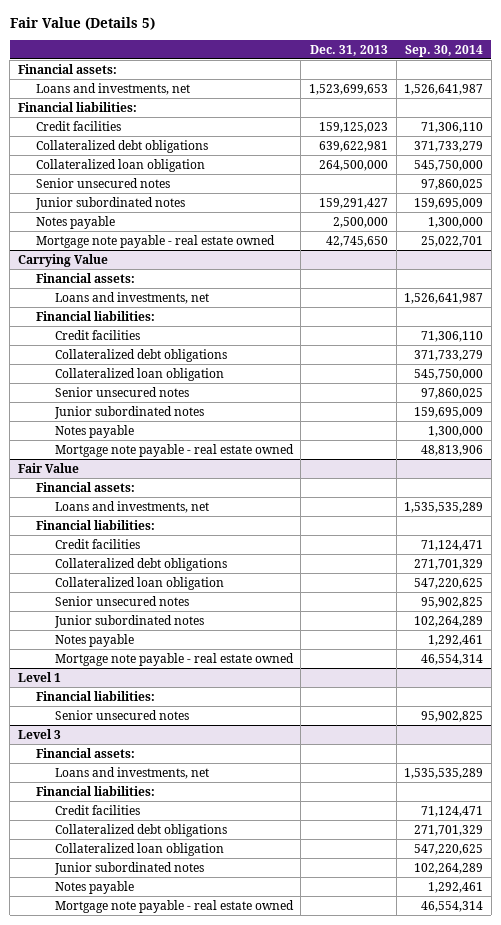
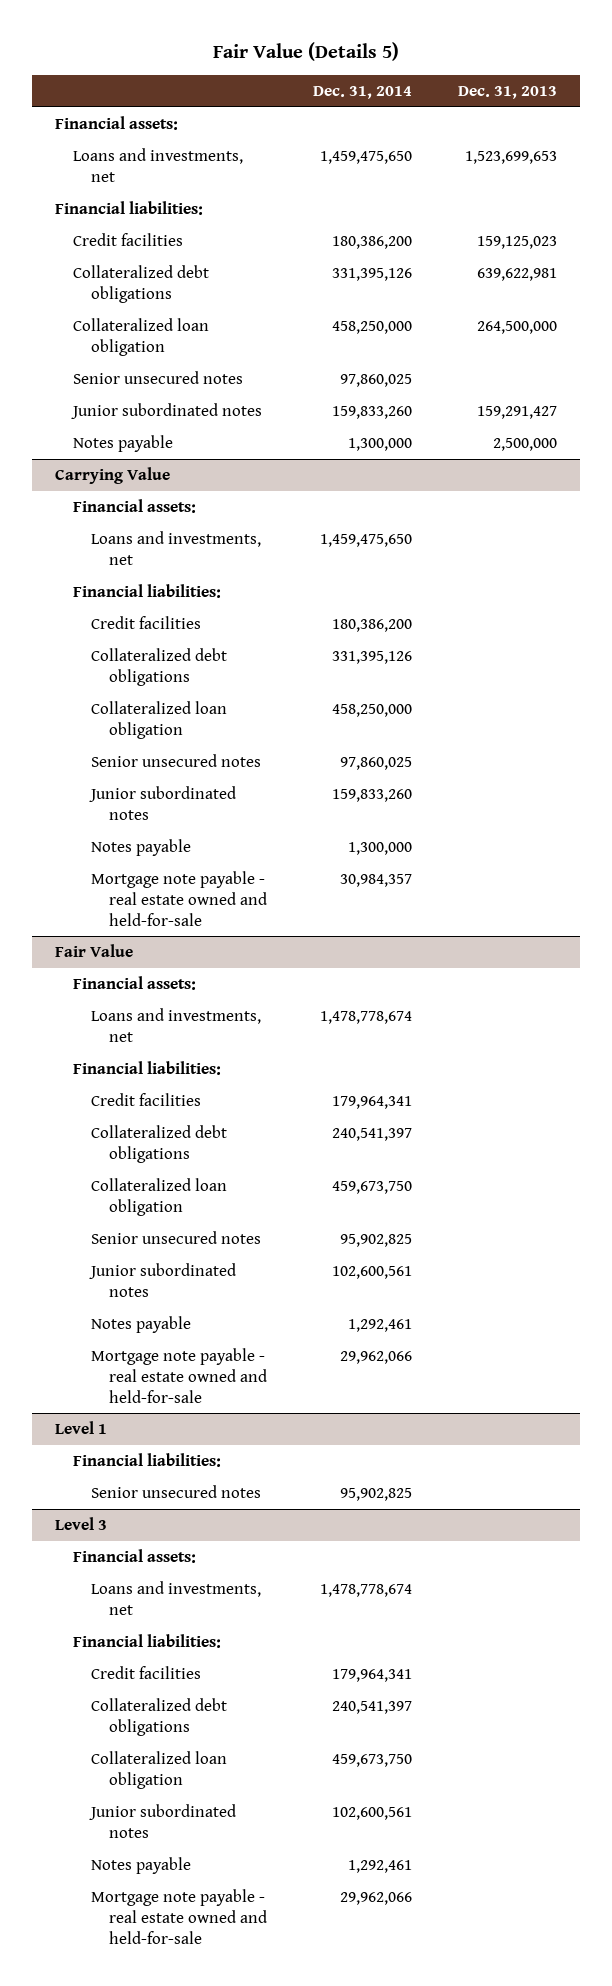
- | Dec. 31, 2013 | Sep. 30, 2014
+ | Dec. 31, 2014 | Dec. 31, 2013
- Mortgage note payable - real estate owned | 42,745,650 | 25,022,701
@ Carrying Value
- Mortgage note payable - real estate owned | | 48,813,906
+ Mortgage note payable - real estate owned and held-for-sale | 30,984,357 |
@ Fair Value
- Mortgage note payable - real estate owned | | 46,554,314
+ Mortgage note payable - real estate owned and held-for-sale | 29,962,066 |
@ Level 3
- Mortgage note payable - real estate owned | | 46,554,314
+ Mortgage note payable - real estate owned and held-for-sale | 29,962,066 |

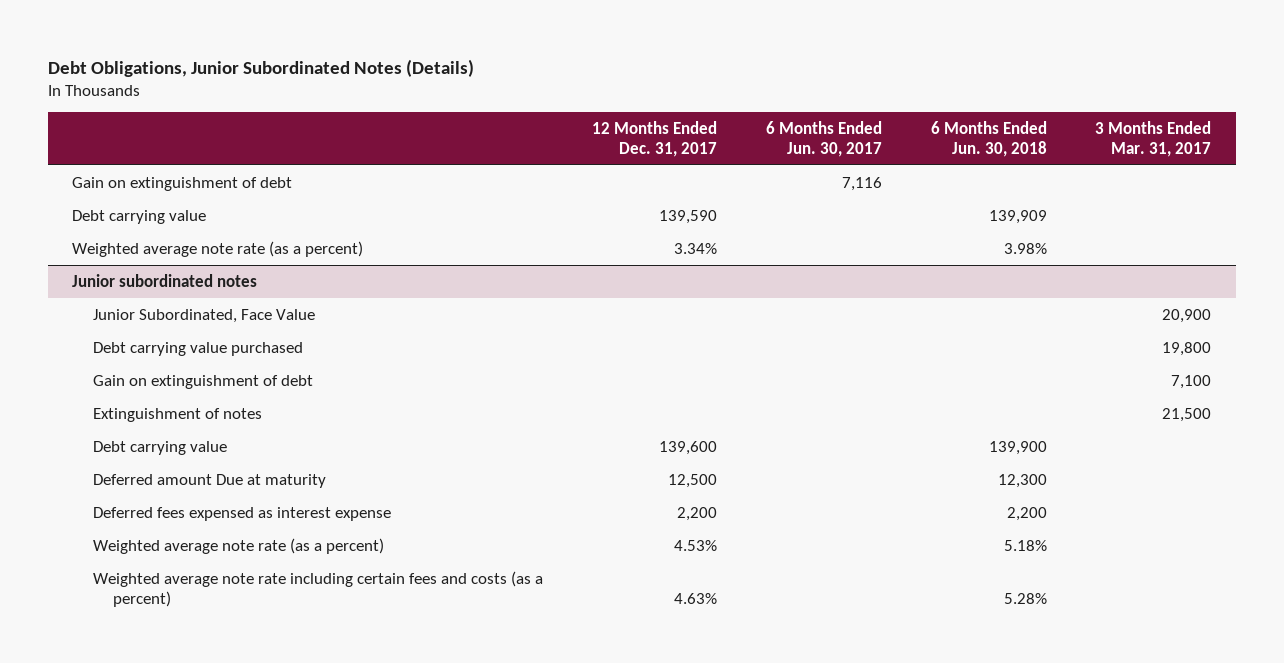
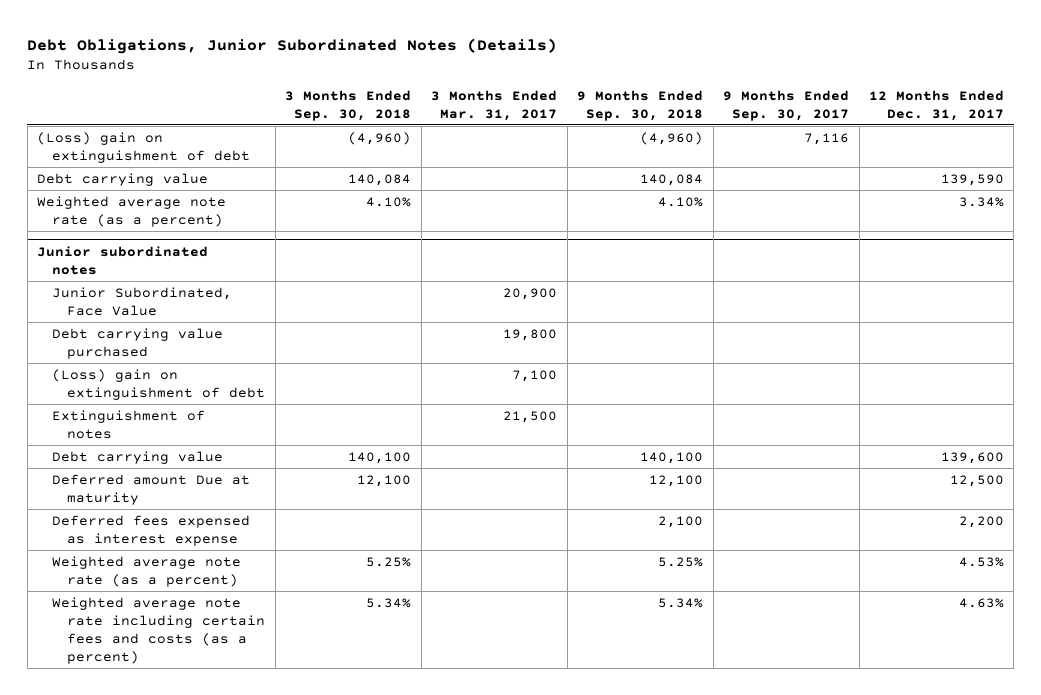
- | 12 Months Ended Dec. 31, 2017 | 6 Months Ended Jun. 30, 2017 | 6 Months Ended Jun. 30, 2018 | 3 Months Ended Mar. 31, 2017
+ | 3 Months Ended Sep. 30, 2018 | 3 Months Ended Mar. 31, 2017 | 9 Months Ended Sep. 30, 2018 | 9 Months Ended Sep. 30, 2017 | 12 Months Ended Dec. 31, 2017
- Gain on extinguishment of debt | | 7,116 | |
+ (Loss) gain on extinguishment of debt | (4,960) | | (4,960) | 7,116 |
@ Junior subordinated notes
- Gain on extinguishment of debt | | | | 7,100
+ (Loss) gain on extinguishment of debt | | 7,100 | | |

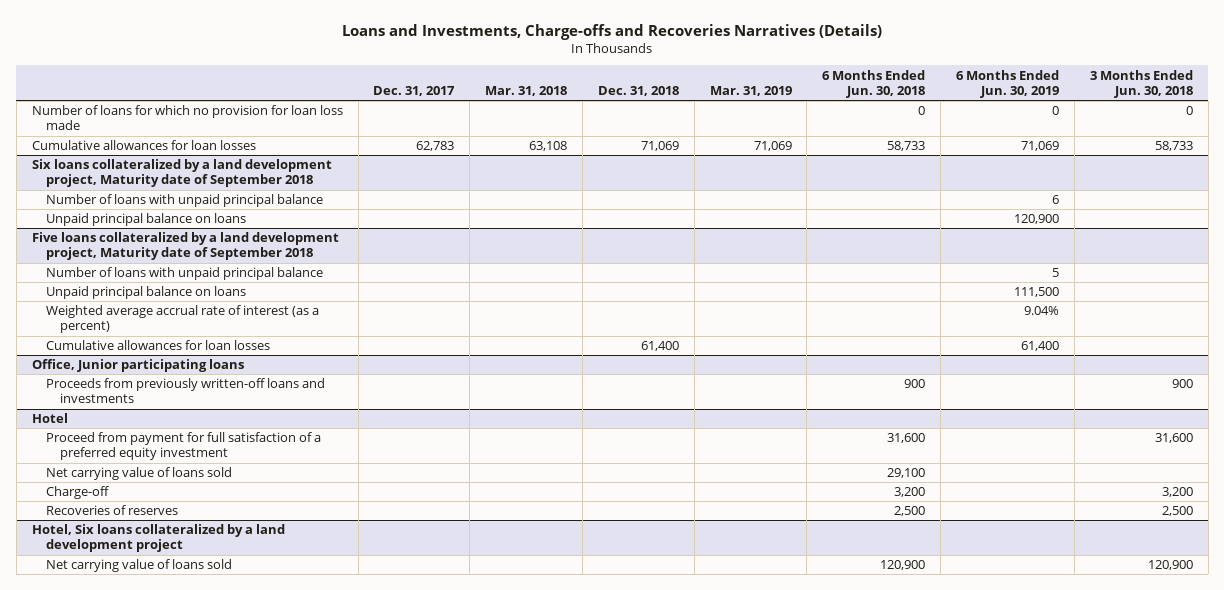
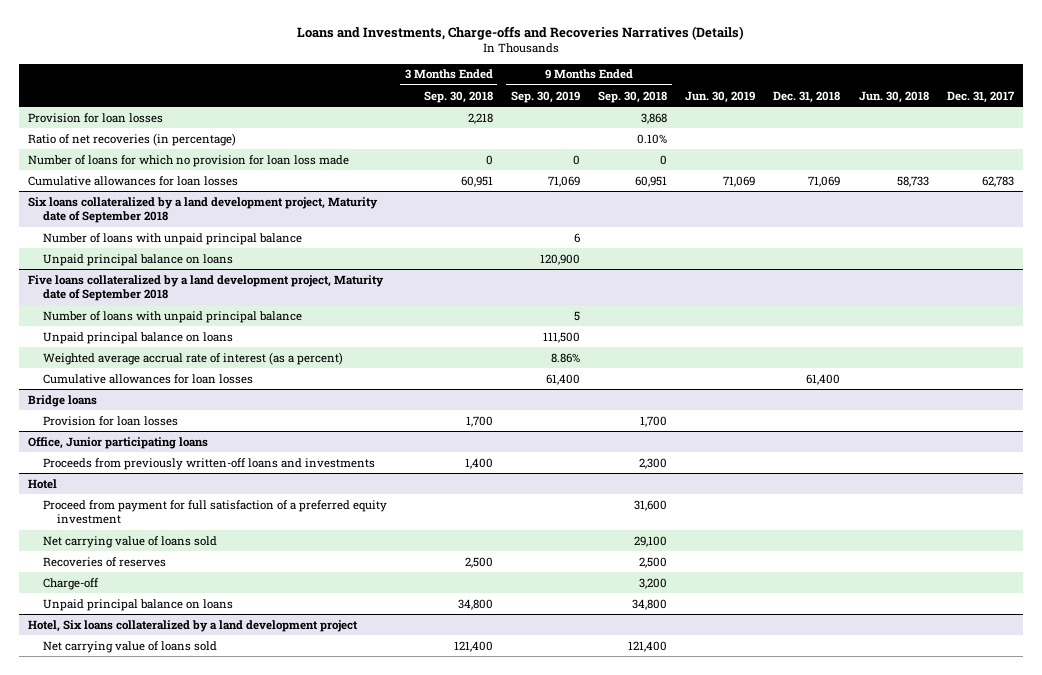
- | Dec. 31, 2017 | Mar. 31, 2018 | Dec. 31, 2018 | Mar. 31, 2019 | 6 Months Ended Jun. 30, 2018 | 6 Months Ended Jun. 30, 2019 | 3 Months Ended Jun. 30, 2018
+ | 3 Months Ended Sep. 30, 2018 | 9 Months Ended Sep. 30, 2019 | 9 Months Ended Sep. 30, 2018 | Jun. 30, 2019 | Dec. 31, 2018 | Jun. 30, 2018 | Dec. 31, 2017
+ Provision for loan losses | 2,218 | | 3,868 | | | |
+ Ratio of net recoveries (in percentage) | | | 0.10% | | | |
+ Bridge loans
+ Provision for loan losses | 1,700 | | 1,700 | | | |
@ Hotel
moved down: Charge-off | | | 3,200 | | | |
+ Unpaid principal balance on loans | 34,800 | | 34,800 | | | |

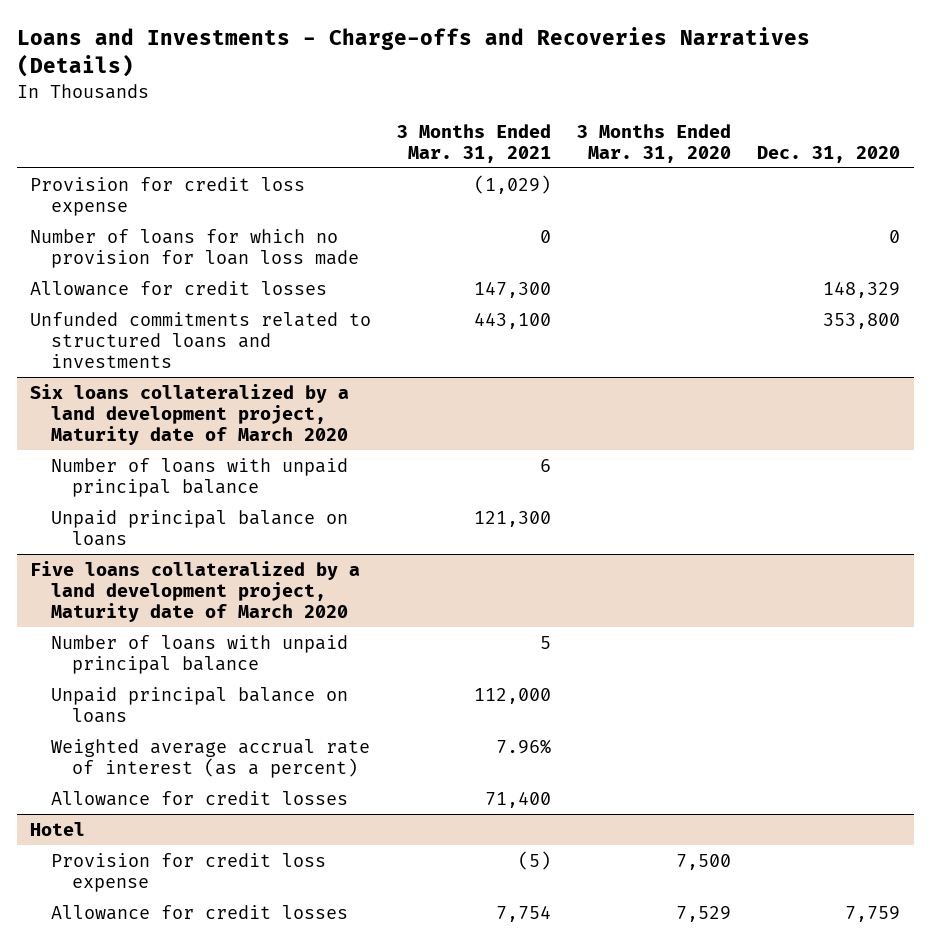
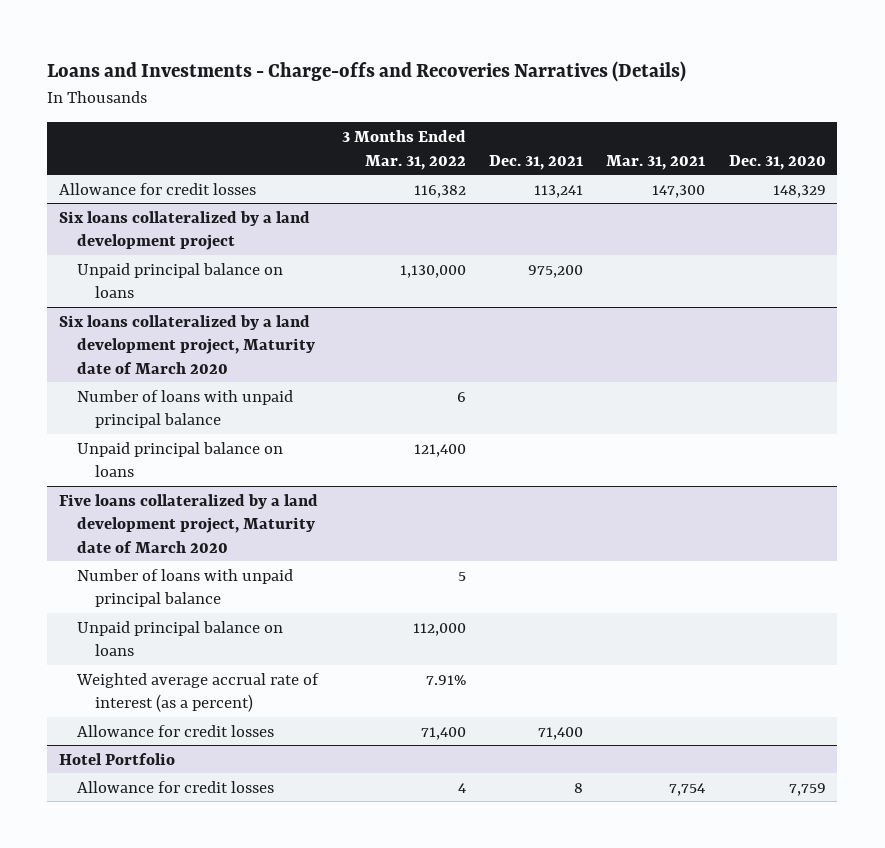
- | 3 Months Ended Mar. 31, 2021 | 3 Months Ended Mar. 31, 2020 | Dec. 31, 2020
+ | 3 Months Ended Mar. 31, 2022 | Dec. 31, 2021 | Mar. 31, 2021 | Dec. 31, 2020
- Provision for credit loss expense | (1,029) | |
- Number of loans for which no provision for loan loss made | 0 | | 0
- Unfunded commitments related to structured loans and investments | 443,100 | | 353,800
+ Six loans collateralized by a land development project
+ Unpaid principal balance on loans | 1,130,000 | 975,200 | |
- Hotel
- Provision for credit loss expense | (5) | 7,500 |
+ Hotel Portfolio

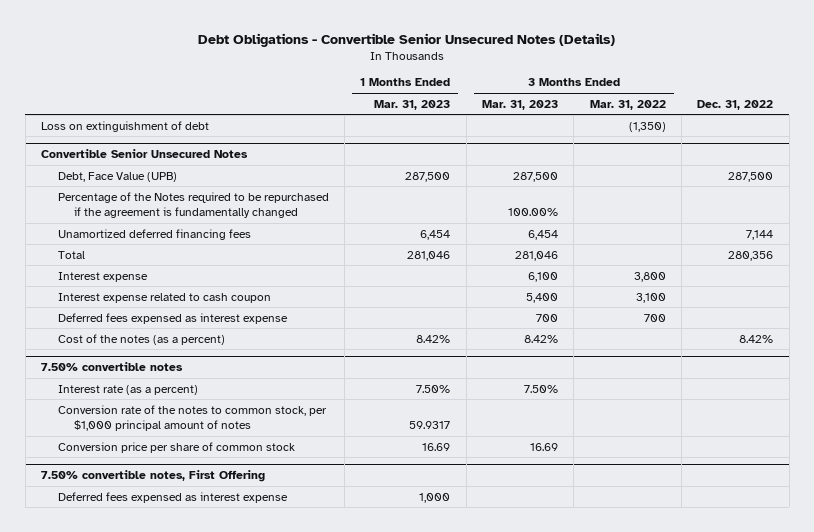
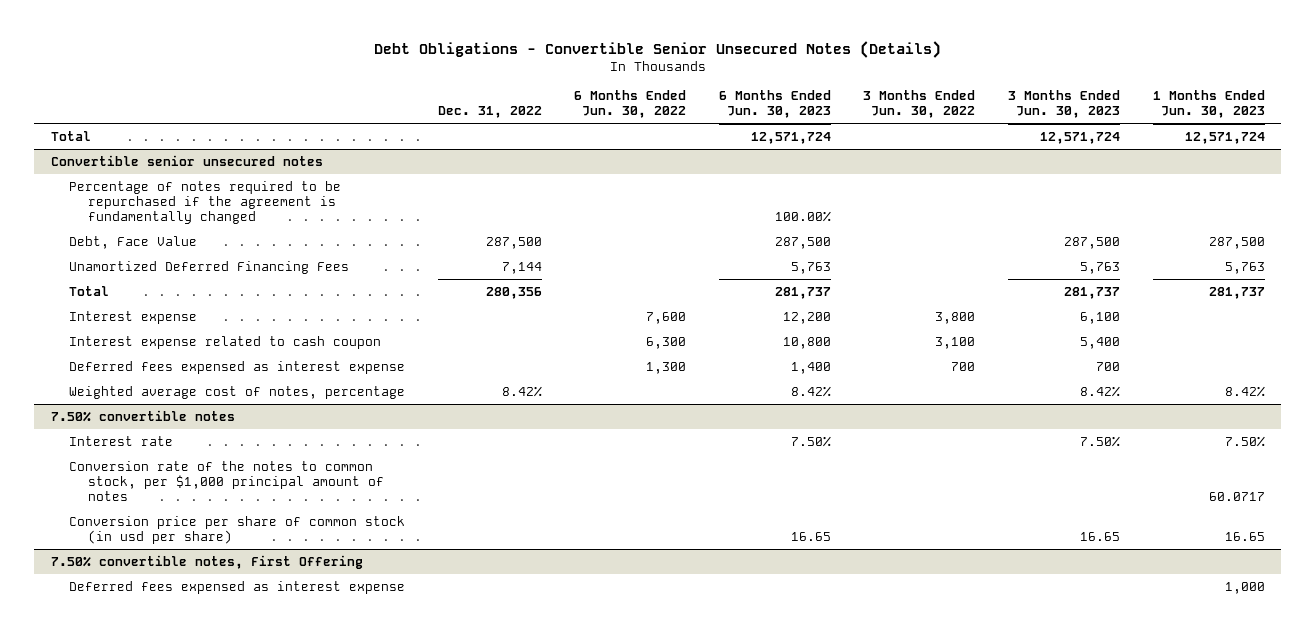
- | 1 Months Ended Mar. 31, 2023 | 3 Months Ended Mar. 31, 2023 | 3 Months Ended Mar. 31, 2022 | Dec. 31, 2022
+ | Dec. 31, 2022 | 6 Months Ended Jun. 30, 2022 | 6 Months Ended Jun. 30, 2023 | 3 Months Ended Jun. 30, 2022 | 3 Months Ended Jun. 30, 2023 | 1 Months Ended Jun. 30, 2023
- Loss on extinguishment of debt | | | (1,350) |
- Convertible Senior Unsecured Notes
- Debt, Face Value (UPB) | 287,500 | 287,500 | | 287,500
- Percentage of the Notes required to be repurchased if the agreement is fundamentally changed | | 100.00% | |
- Unamortized deferred financing fees | 6,454 | 6,454 | | 7,144
+ Total | | | 12,571,724 | | 12,571,724 | 12,571,724
+ Convertible senior unsecured notes
+ Percentage of notes required to be repurchased if the agreement is fundamentally changed | | | 100.00% | | |
+ Debt, Face Value | 287,500 | | 287,500 | | 287,500 | 287,500
+ Unamortized Deferred Financing Fees | 7,144 | | 5,763 | | 5,763 | 5,763
- Cost of the notes (as a percent) | 8.42% | 8.42% | | 8.42%
+ Weighted average cost of notes, percentage | 8.42% | | 8.42% | | 8.42% | 8.42%
@ 7.50% convertible notes
- Interest rate (as a percent) | 7.50% | 7.50% | |
+ Interest rate | | | 7.50% | | 7.50% | 7.50%
- Conversion price per share of common stock | 16.69 | 16.69 | |
+ Conversion price per share of common stock (in usd per share) | | | 16.65 | | 16.65 | 16.65

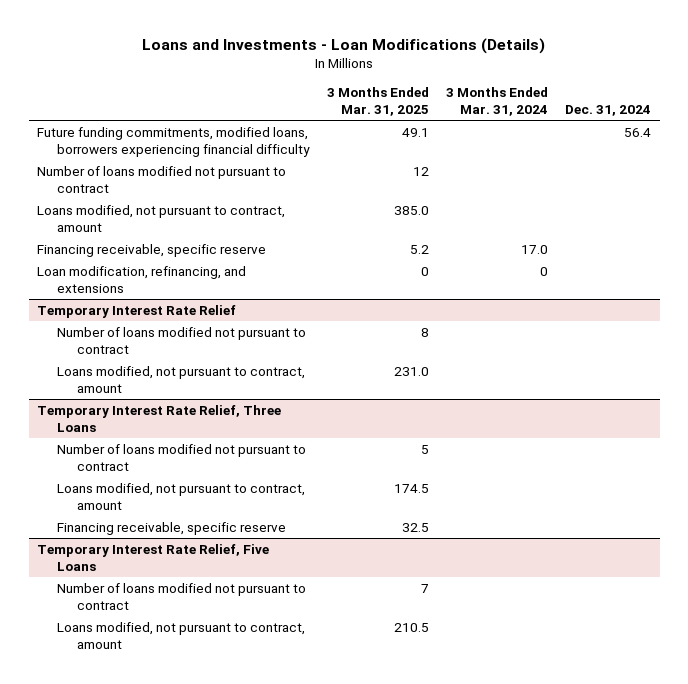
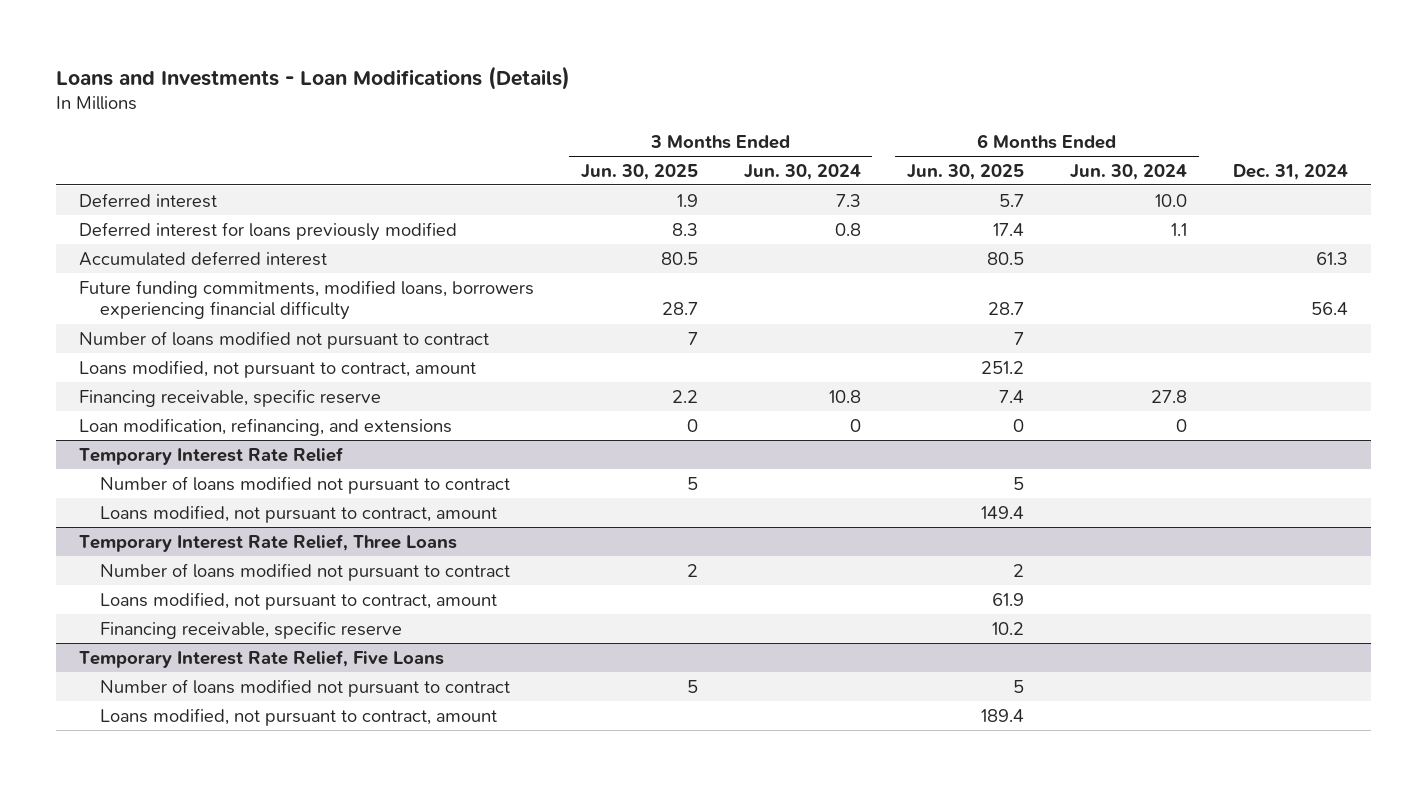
- | 3 Months Ended Mar. 31, 2025 | 3 Months Ended Mar. 31, 2024 | Dec. 31, 2024
+ | 3 Months Ended Jun. 30, 2025 | 3 Months Ended Jun. 30, 2024 | 6 Months Ended Jun. 30, 2025 | 6 Months Ended Jun. 30, 2024 | Dec. 31, 2024
+ Deferred interest | 1.9 | 7.3 | 5.7 | 10.0 |
+ Deferred interest for loans previously modified | 8.3 | 0.8 | 17.4 | 1.1 |
+ Accumulated deferred interest | 80.5 | | 80.5 | | 61.3

